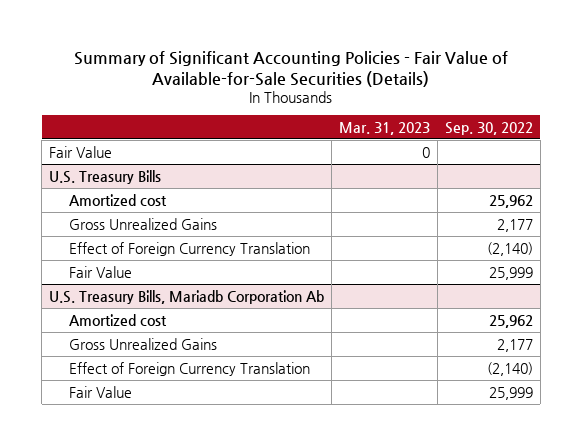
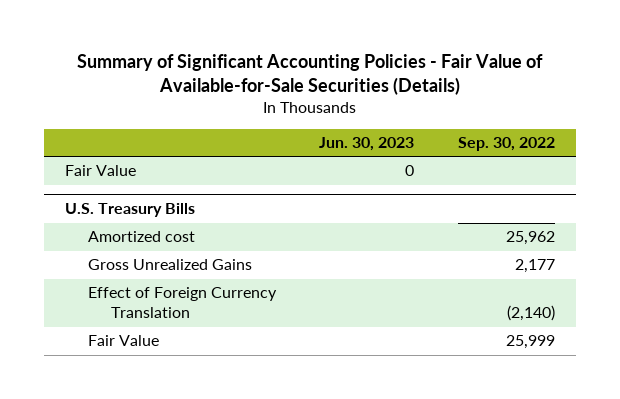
- | Mar. 31, 2023 | Sep. 30, 2022
+ | Jun. 30, 2023 | Sep. 30, 2022
- U.S. Treasury Bills, Mariadb Corporation Ab
- Amortized cost | | 25,962
- Gross Unrealized Gains | | 2,177
- Effect of Foreign Currency Translation | | (2,140)
- Fair Value | | 25,999

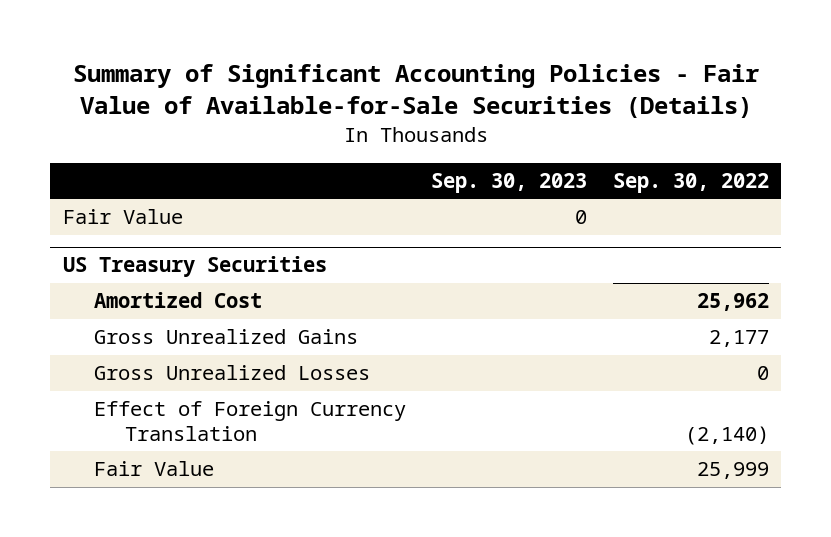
- | Jun. 30, 2023 | Sep. 30, 2022
+ | Sep. 30, 2023 | Sep. 30, 2022
- U.S. Treasury Bills
- Amortized cost | | 25,962
+ US Treasury Securities
+ Amortized Cost | | 25,962
+ Gross Unrealized Losses | | 0

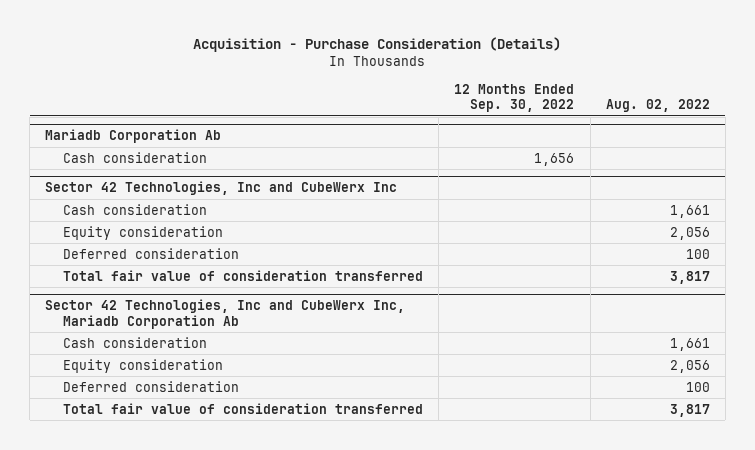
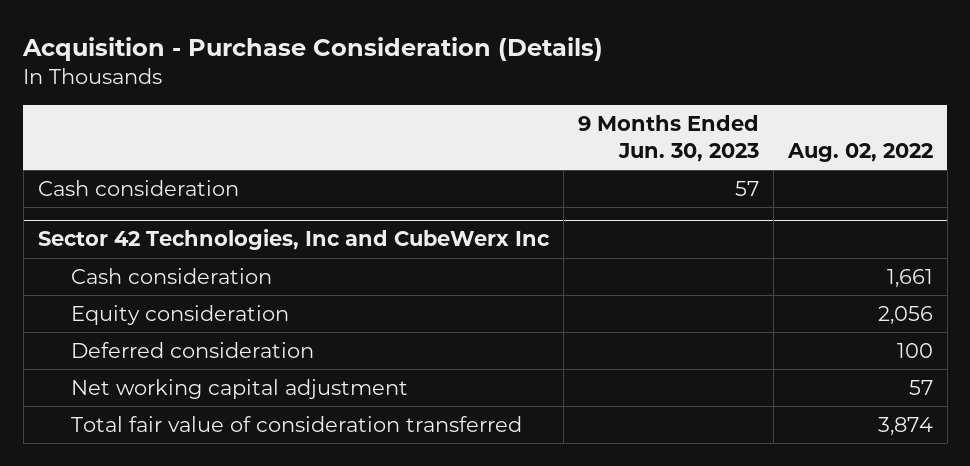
- | 12 Months Ended Sep. 30, 2022 | Aug. 02, 2022
+ | 9 Months Ended Jun. 30, 2023 | Aug. 02, 2022
- Mariadb Corporation Ab
@ Sector 42 Technologies, Inc and CubeWerx Inc
- Total fair value of consideration transferred | | 3,817
- Sector 42 Technologies, Inc and CubeWerx Inc, Mariadb Corporation Ab
- Cash consideration | | 1,661
- Equity consideration | | 2,056
- Deferred consideration | | 100
- Total fair value of consideration transferred | | 3,817
@ Sector 42 Technologies, Inc and CubeWerx Inc
+ Net working capital adjustment | | 57
+ Total fair value of consideration transferred | | 3,874

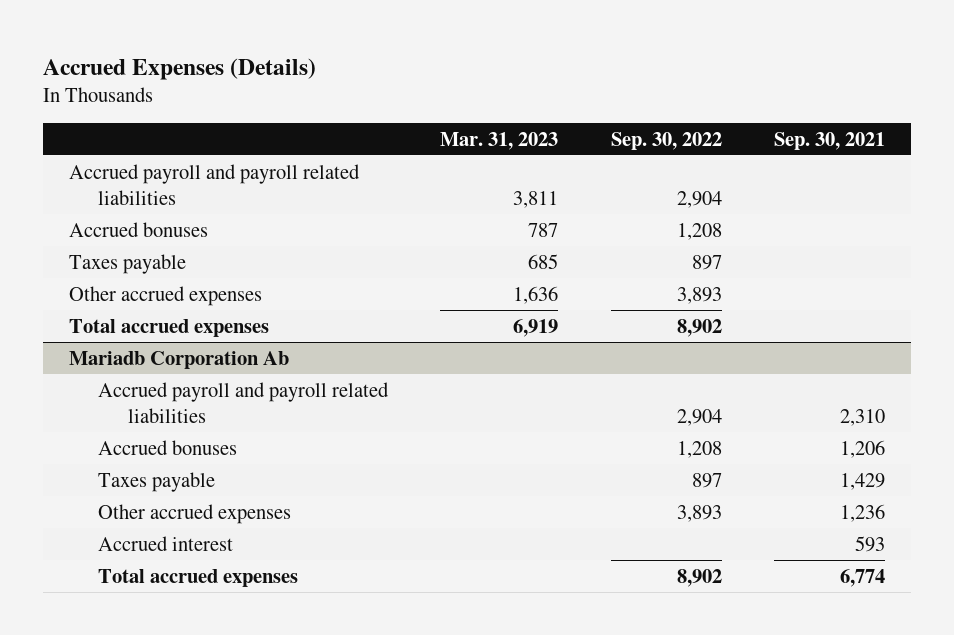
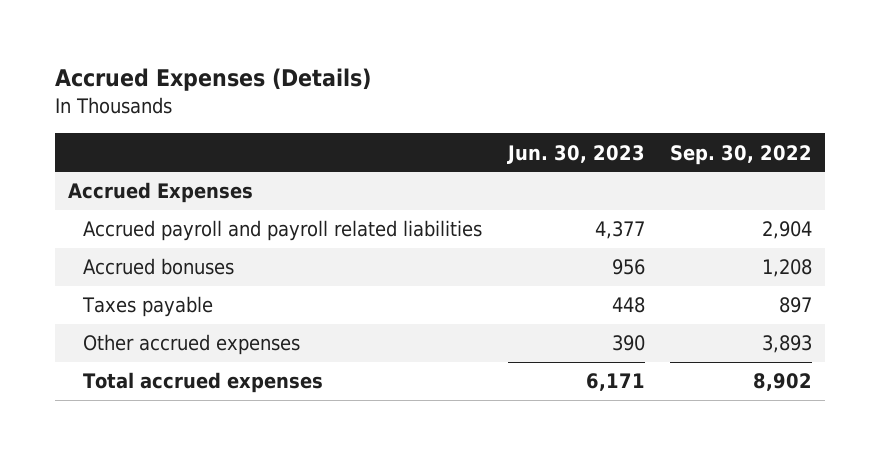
- | Mar. 31, 2023 | Sep. 30, 2022 | Sep. 30, 2021
+ | Jun. 30, 2023 | Sep. 30, 2022
- Accrued payroll and payroll related liabilities | 3,811 | 2,904 |
- Accrued bonuses | 787 | 1,208 |
- Taxes payable | 685 | 897 |
- Other accrued expenses | 1,636 | 3,893 |
- Total accrued expenses | 6,919 | 8,902 |
- Mariadb Corporation Ab
+ Accrued Expenses
- Accrued interest | | | 593

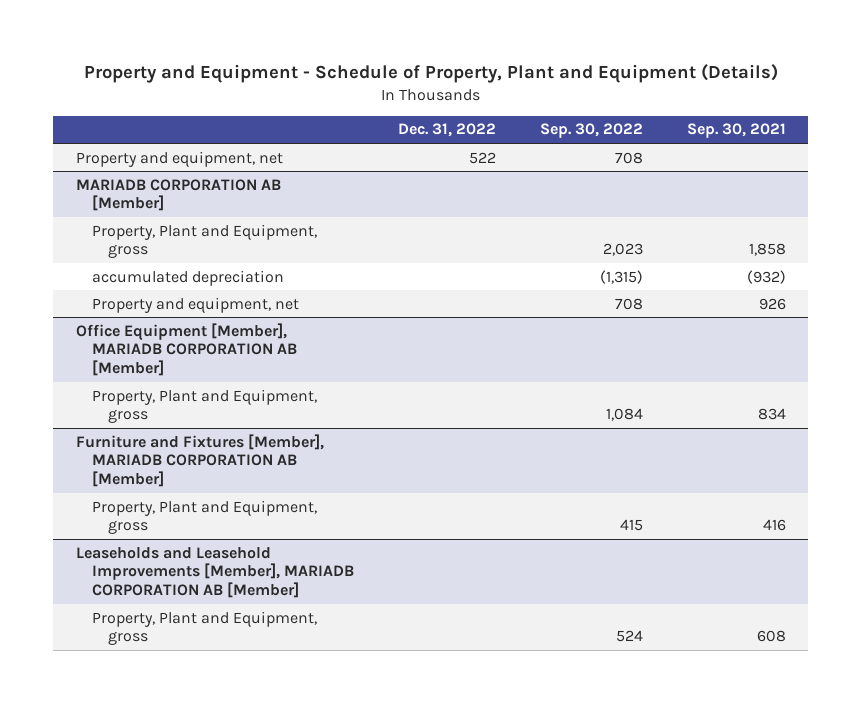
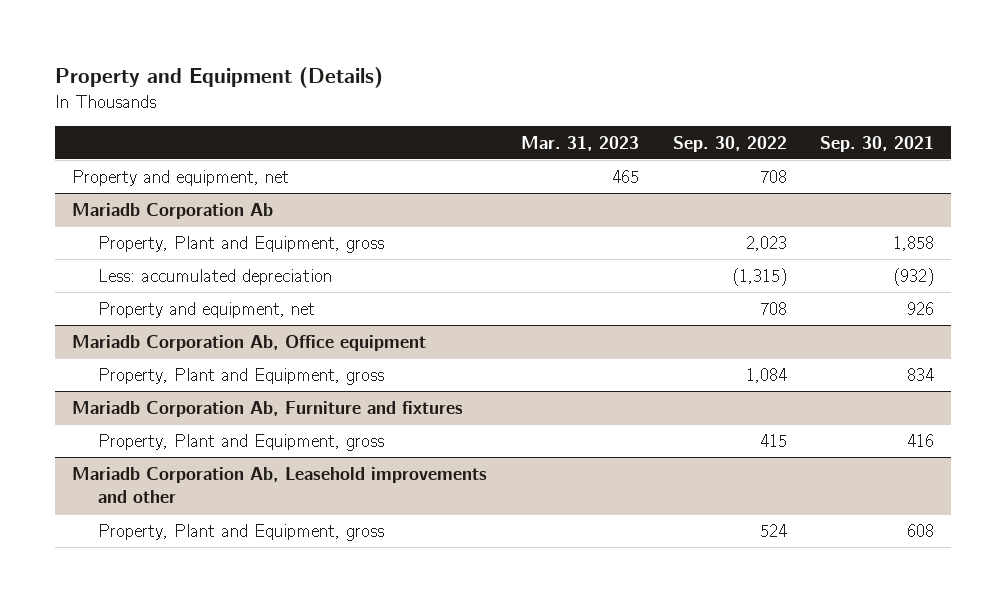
- Property and Equipment - Schedule of Property, Plant and Equipment (Details)
+ Property and Equipment (Details)
- | Dec. 31, 2022 | Sep. 30, 2022 | Sep. 30, 2021
+ | Mar. 31, 2023 | Sep. 30, 2022 | Sep. 30, 2021
- MARIADB CORPORATION AB [Member]
+ Mariadb Corporation Ab
- accumulated depreciation | | (1,315) | (932)
+ Less: accumulated depreciation | | (1,315) | (932)
- Office Equipment [Member], MARIADB CORPORATION AB [Member]
+ Mariadb Corporation Ab, Office equipment
- Furniture and Fixtures [Member], MARIADB CORPORATION AB [Member]
+ Mariadb Corporation Ab, Furniture and fixtures
- Leaseholds and Leasehold Improvements [Member], MARIADB CORPORATION AB [Member]
+ Mariadb Corporation Ab, Leasehold improvements and other

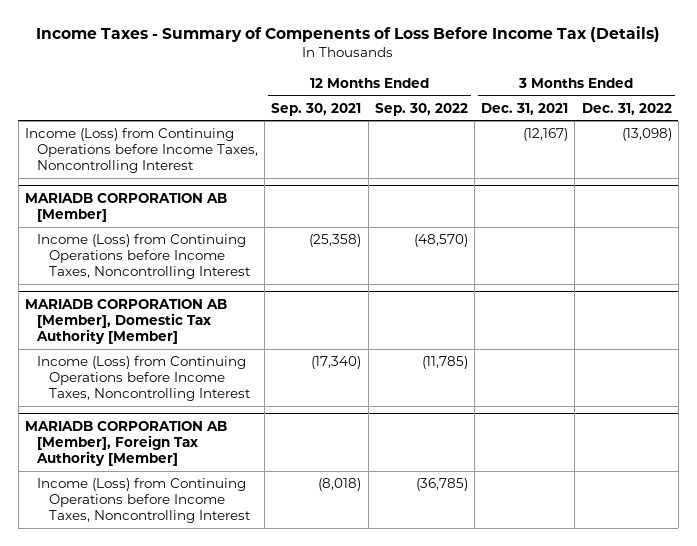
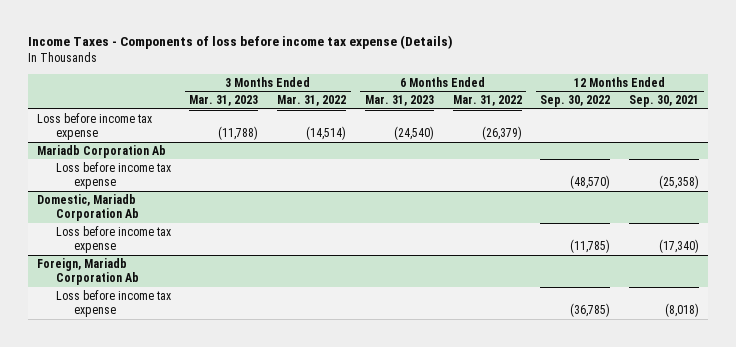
- Income Taxes - Summary of Compenents of Loss Before Income Tax (Details)
+ Income Taxes - Components of loss before income tax expense (Details)
- | 12 Months Ended Sep. 30, 2021 | 12 Months Ended Sep. 30, 2022 | 3 Months Ended Dec. 31, 2021 | 3 Months Ended Dec. 31, 2022
+ | 3 Months Ended Mar. 31, 2023 | 3 Months Ended Mar. 31, 2022 | 6 Months Ended Mar. 31, 2023 | 6 Months Ended Mar. 31, 2022 | 12 Months Ended Sep. 30, 2022 | 12 Months Ended Sep. 30, 2021
- Income (Loss) from Continuing Operations before Income Taxes, Noncontrolling Interest | | | (12,167) | (13,098)
- MARIADB CORPORATION AB [Member]
- Income (Loss) from Continuing Operations before Income Taxes, Noncontrolling Interest | (25,358) | (48,570) | |
- MARIADB CORPORATION AB [Member], Domestic Tax Authority [Member]
- Income (Loss) from Continuing Operations before Income Taxes, Noncontrolling Interest | (17,340) | (11,785) | |
- MARIADB CORPORATION AB [Member], Foreign Tax Authority [Member]
- Income (Loss) from Continuing Operations before Income Taxes, Noncontrolling Interest | (8,018) | (36,785) | |
+ Loss before income tax expense | (11,788) | (14,514) | (24,540) | (26,379) | |
+ Mariadb Corporation Ab
+ Loss before income tax expense | | | | | (48,570) | (25,358)
+ Domestic, Mariadb Corporation Ab
+ Loss before income tax expense | | | | | (11,785) | (17,340)
+ Foreign, Mariadb Corporation Ab
+ Loss before income tax expense | | | | | (36,785) | (8,018)

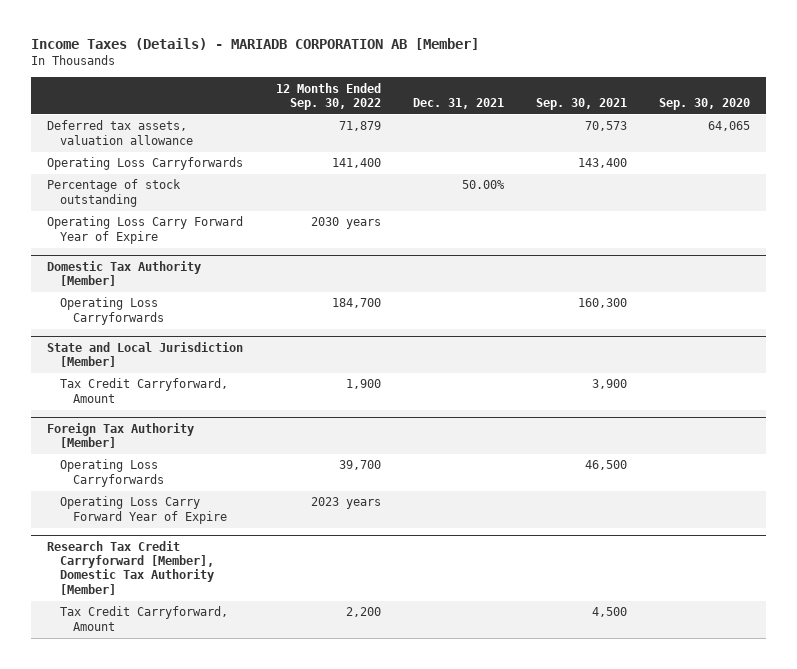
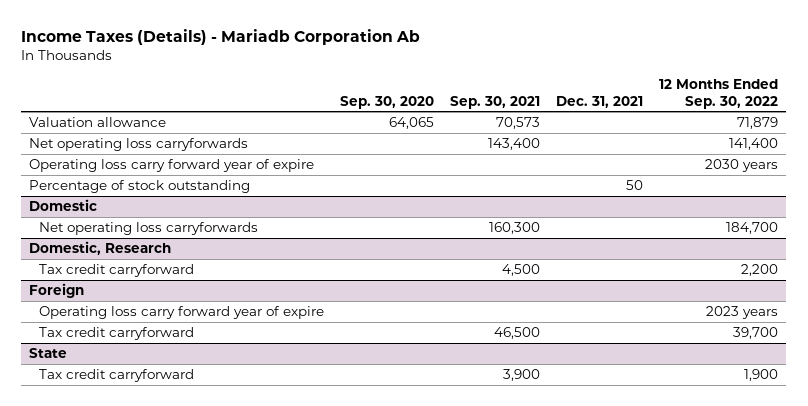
- Income Taxes (Details) - MARIADB CORPORATION AB [Member]
+ Income Taxes (Details) - Mariadb Corporation Ab
- | 12 Months Ended Sep. 30, 2022 | Dec. 31, 2021 | Sep. 30, 2021 | Sep. 30, 2020
+ | Sep. 30, 2020 | Sep. 30, 2021 | Dec. 31, 2021 | 12 Months Ended Sep. 30, 2022
- Deferred tax assets, valuation allowance | 71,879 | | 70,573 | 64,065
- Operating Loss Carryforwards | 141,400 | | 143,400 |
- Percentage of stock outstanding | | 50.00% | |
- Operating Loss Carry Forward Year of Expire | 2030 years | | |
- Domestic Tax Authority [Member]
- Operating Loss Carryforwards | 184,700 | | 160,300 |
- State and Local Jurisdiction [Member]
- Tax Credit Carryforward, Amount | 1,900 | | 3,900 |
- Foreign Tax Authority [Member]
- Operating Loss Carryforwards | 39,700 | | 46,500 |
- Operating Loss Carry Forward Year of Expire | 2023 years | | |
- Research Tax Credit Carryforward [Member], Domestic Tax Authority [Member]
- Tax Credit Carryforward, Amount | 2,200 | | 4,500 |
+ Valuation allowance | 64,065 | 70,573 | | 71,879
+ Net operating loss carryforwards | | 143,400 | | 141,400
+ Operating loss carry forward year of expire | | | | 2030 years
+ Percentage of stock outstanding | | | 50 |
+ Domestic
+ Net operating loss carryforwards | | 160,300 | | 184,700
+ Domestic, Research
+ Tax credit carryforward | | 4,500 | | 2,200
+ Foreign
+ Operating loss carry forward year of expire | | | | 2023 years
+ Tax credit carryforward | | 46,500 | | 39,700
+ State
+ Tax credit carryforward | | 3,900 | | 1,900

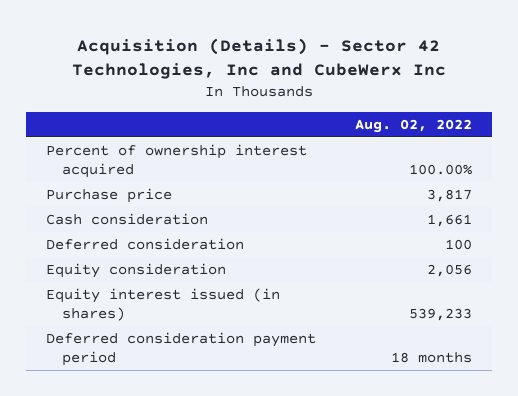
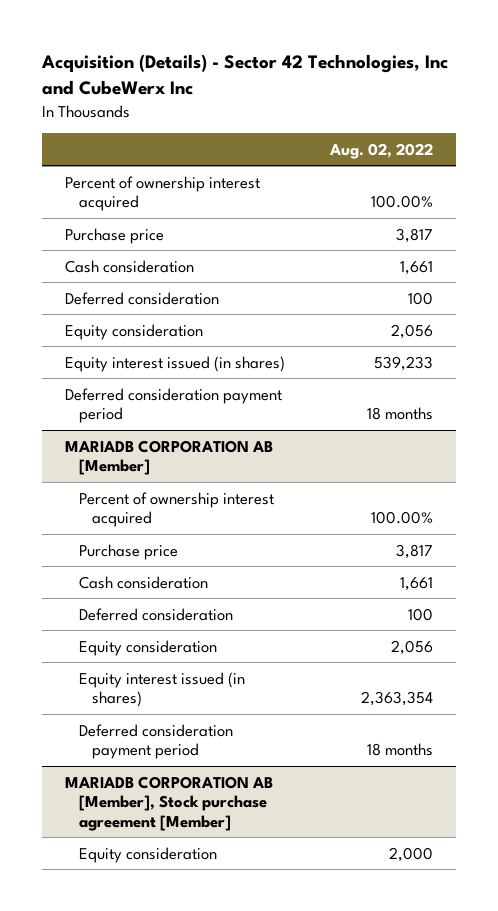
+ MARIADB CORPORATION AB [Member]
+ Percent of ownership interest acquired | 100.00%
+ Purchase price | 3,817
+ Cash consideration | 1,661
+ Deferred consideration | 100
+ Equity consideration | 2,056
+ Equity interest issued (in shares) | 2,363,354
+ Deferred consideration payment period | 18 months
+ MARIADB CORPORATION AB [Member], Stock purchase agreement [Member]
+ Equity consideration | 2,000

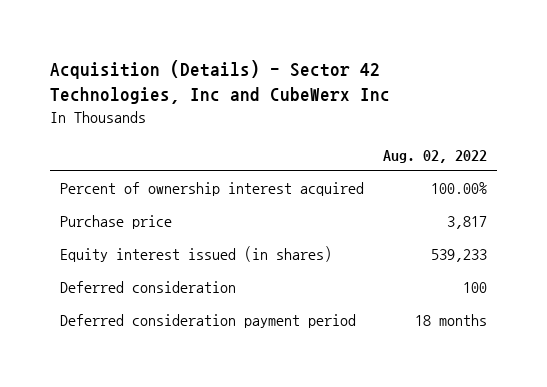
- Cash consideration | 1,661
- Deferred consideration | 100
- Equity consideration | 2,056
- Deferred consideration payment period | 18 months
- MARIADB CORPORATION AB [Member]
- Percent of ownership interest acquired | 100.00%
- Purchase price | 3,817
- Cash consideration | 1,661
- Equity consideration | 2,056
- Equity interest issued (in shares) | 2,363,354
- MARIADB CORPORATION AB [Member], Stock purchase agreement [Member]
- Equity consideration | 2,000

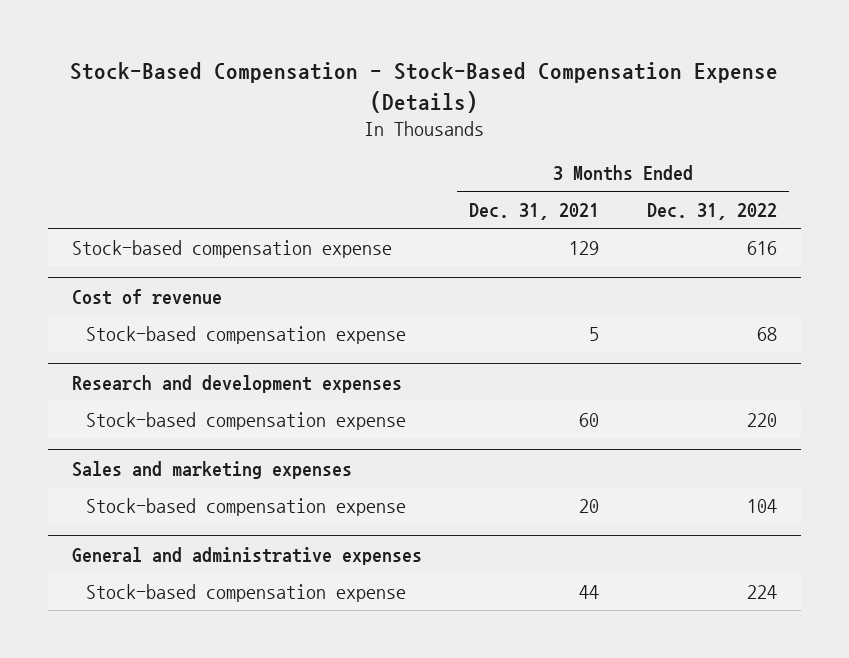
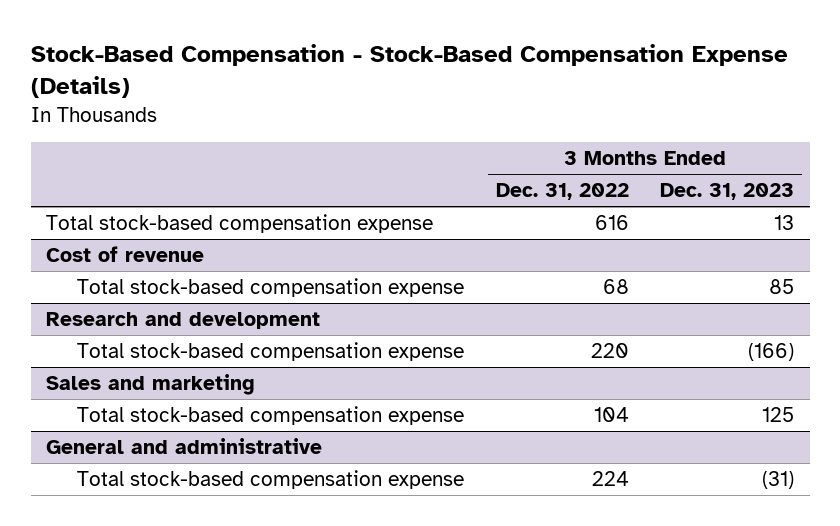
- | 3 Months Ended Dec. 31, 2021 | 3 Months Ended Dec. 31, 2022
+ | 3 Months Ended Dec. 31, 2022 | 3 Months Ended Dec. 31, 2023
- Stock-based compensation expense | 129 | 616
+ Total stock-based compensation expense | 616 | 13
@ Cost of revenue
- Stock-based compensation expense | 5 | 68
- Research and development expenses
- Stock-based compensation expense | 60 | 220
- Sales and marketing expenses
- Stock-based compensation expense | 20 | 104
- General and administrative expenses
- Stock-based compensation expense | 44 | 224
@ Cost of revenue
+ Total stock-based compensation expense | 68 | 85
+ Research and development
+ Total stock-based compensation expense | 220 | (166)
+ Sales and marketing
+ Total stock-based compensation expense | 104 | 125
+ General and administrative
+ Total stock-based compensation expense | 224 | (31)

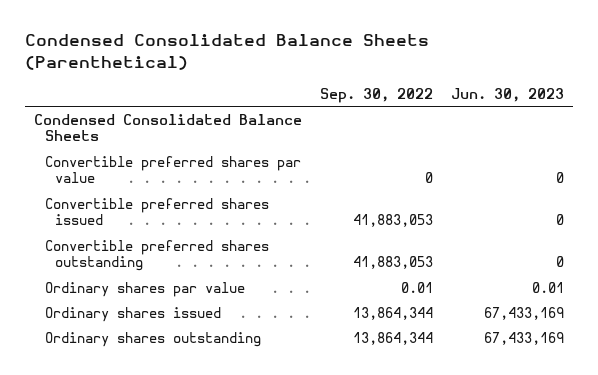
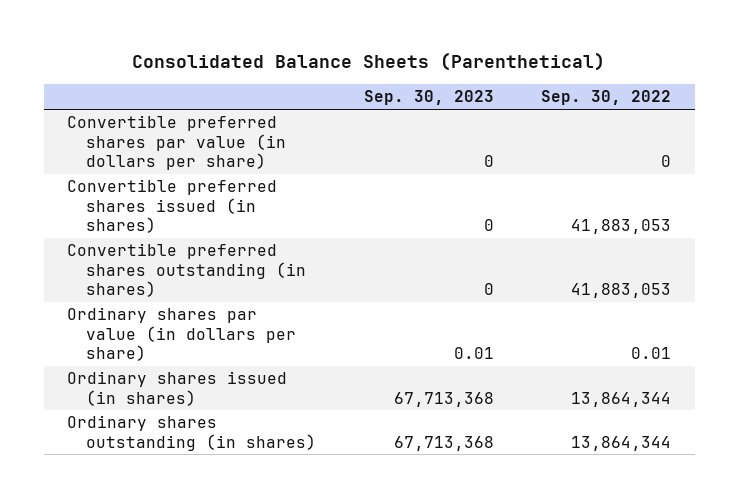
- Condensed Consolidated Balance Sheets (Parenthetical)
+ Consolidated Balance Sheets (Parenthetical)
- | Sep. 30, 2022 | Jun. 30, 2023
+ | Sep. 30, 2023 | Sep. 30, 2022
- Condensed Consolidated Balance Sheets
- Convertible preferred shares par value | 0 | 0
- Convertible preferred shares issued | 41,883,053 | 0
- Convertible preferred shares outstanding | 41,883,053 | 0
- Ordinary shares par value | 0.01 | 0.01
- Ordinary shares issued | 13,864,344 | 67,433,169
- Ordinary shares outstanding | 13,864,344 | 67,433,169
+ Convertible preferred shares par value (in dollars per share) | 0 | 0
+ Convertible preferred shares issued (in shares) | 0 | 41,883,053
+ Convertible preferred shares outstanding (in shares) | 0 | 41,883,053
+ Ordinary shares par value (in dollars per share) | 0.01 | 0.01
+ Ordinary shares issued (in shares) | 67,713,368 | 13,864,344
+ Ordinary shares outstanding (in shares) | 67,713,368 | 13,864,344

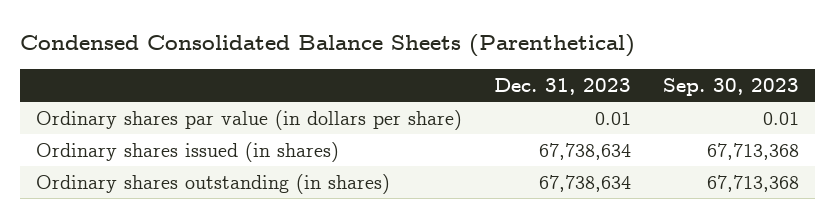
- Consolidated Balance Sheets (Parenthetical)
+ Condensed Consolidated Balance Sheets (Parenthetical)
- | Sep. 30, 2023 | Sep. 30, 2022
+ | Dec. 31, 2023 | Sep. 30, 2023
- Convertible preferred shares par value (in dollars per share) | 0 | 0
- Convertible preferred shares issued (in shares) | 0 | 41,883,053
- Convertible preferred shares outstanding (in shares) | 0 | 41,883,053

